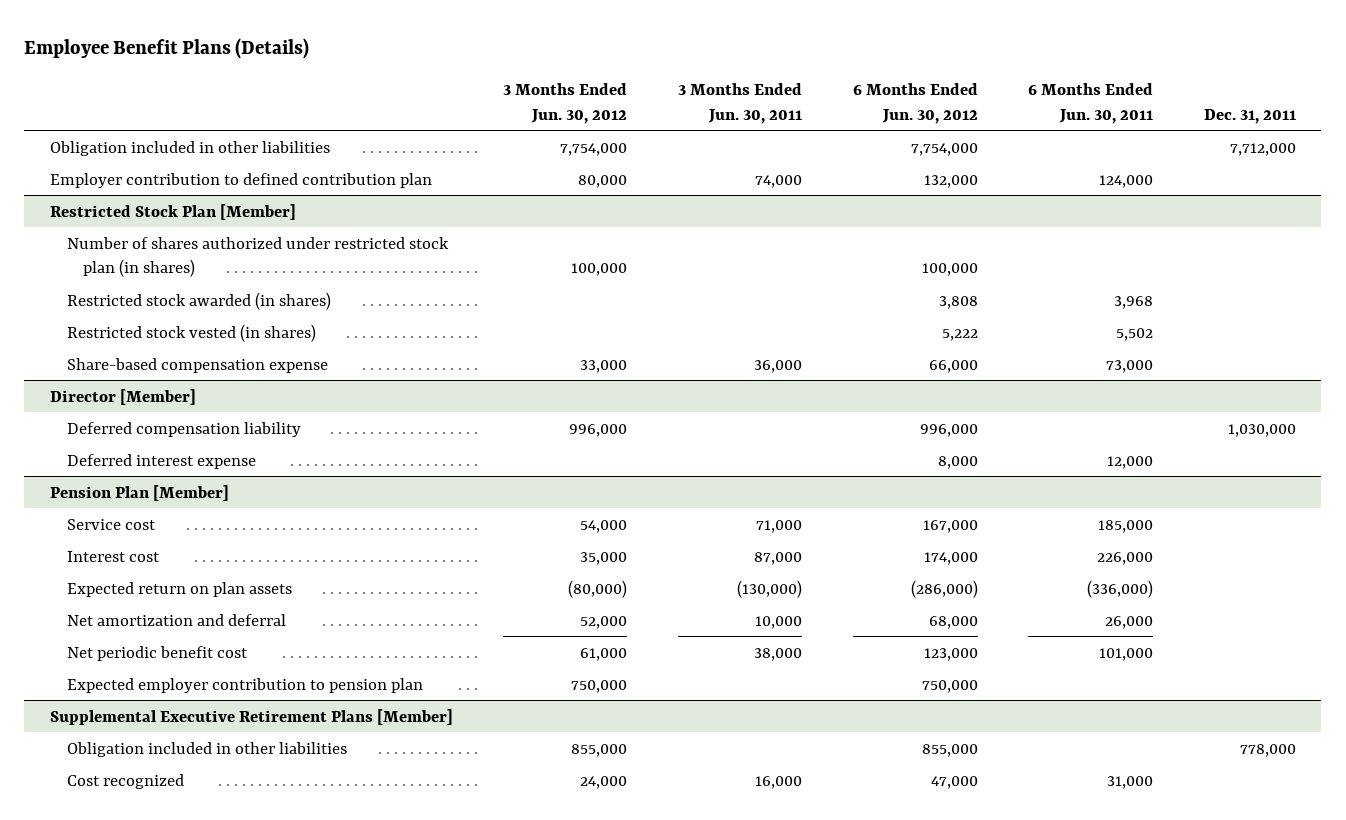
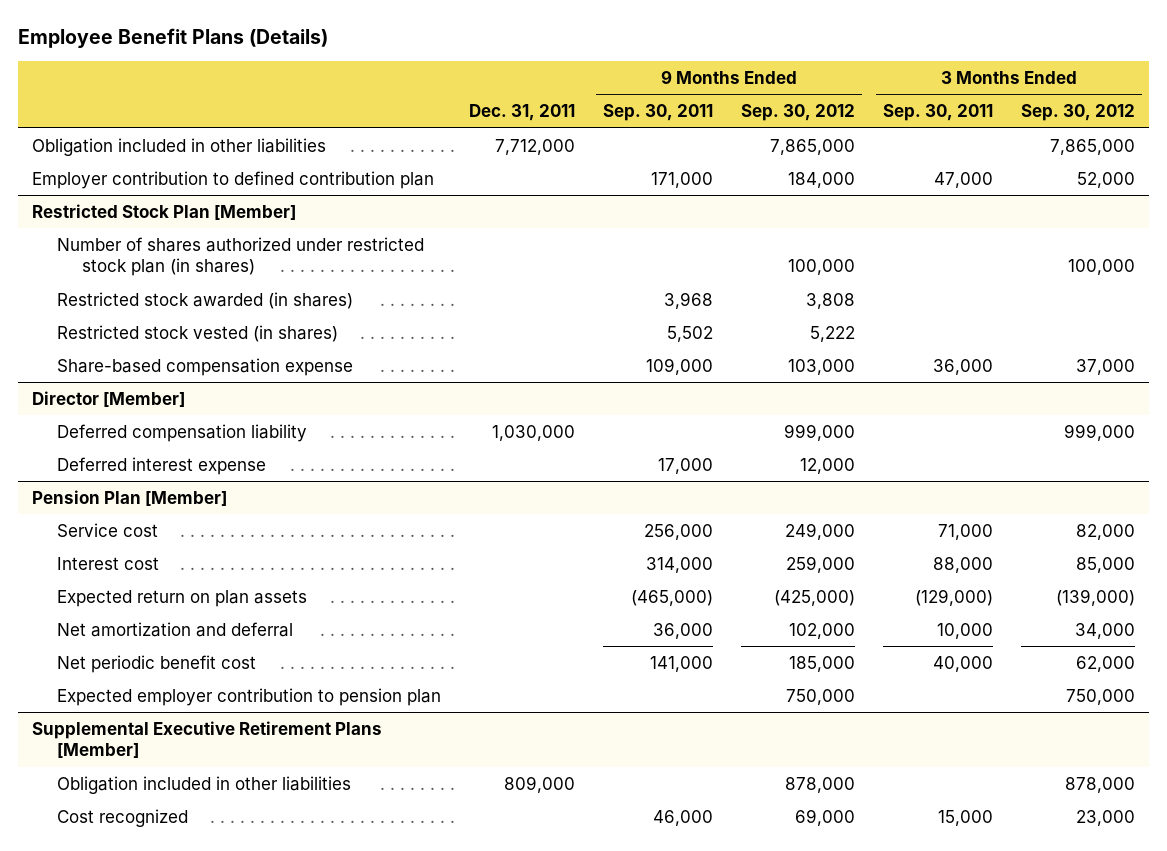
- | 3 Months Ended Jun. 30, 2012 | 3 Months Ended Jun. 30, 2011 | 6 Months Ended Jun. 30, 2012 | 6 Months Ended Jun. 30, 2011 | Dec. 31, 2011
+ | Dec. 31, 2011 | 9 Months Ended Sep. 30, 2011 | 9 Months Ended Sep. 30, 2012 | 3 Months Ended Sep. 30, 2011 | 3 Months Ended Sep. 30, 2012
@ Supplemental Executive Retirement Plans [Member]
- Obligation included in other liabilities | 855,000 | | 855,000 | | 778,000
+ Obligation included in other liabilities | 809,000 | | 878,000 | | 878,000

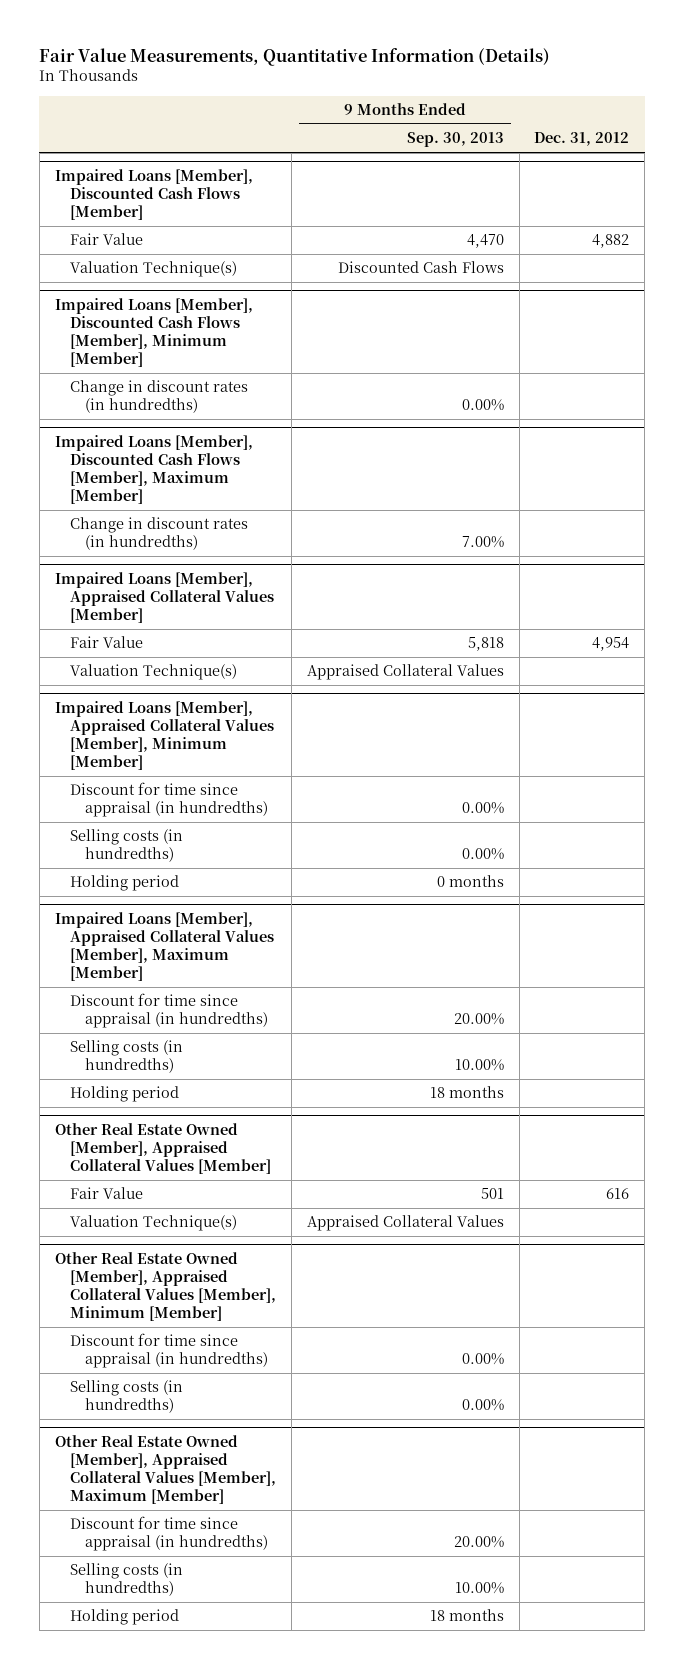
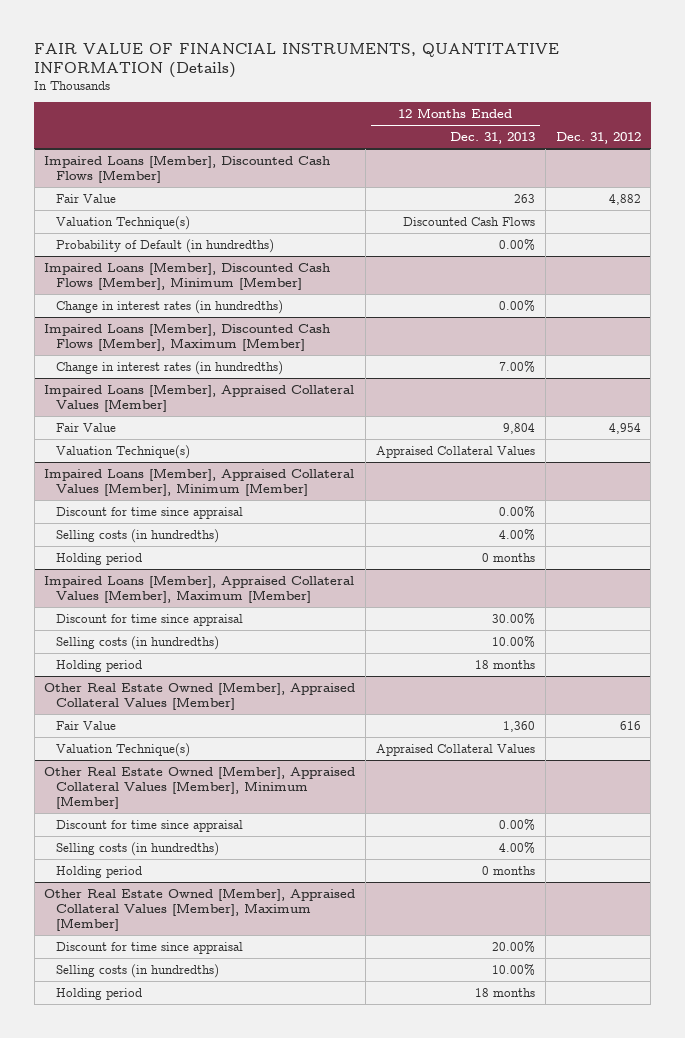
- Fair Value Measurements, Quantitative Information (Details)
+ FAIR VALUE OF FINANCIAL INSTRUMENTS, QUANTITATIVE INFORMATION (Details)
- | 9 Months Ended Sep. 30, 2013 | Dec. 31, 2012
+ | 12 Months Ended Dec. 31, 2013 | Dec. 31, 2012
@ Impaired Loans [Member], Discounted Cash Flows [Member]
+ Probability of Default (in hundredths) | 0.00% |
@ Impaired Loans [Member], Discounted Cash Flows [Member], Minimum [Member]
- Change in discount rates (in hundredths) | 0.00% |
+ Change in interest rates (in hundredths) | 0.00% |
@ Impaired Loans [Member], Discounted Cash Flows [Member], Maximum [Member]
- Change in discount rates (in hundredths) | 7.00% |
+ Change in interest rates (in hundredths) | 7.00% |
@ Impaired Loans [Member], Appraised Collateral Values [Member], Minimum [Member]
- Discount for time since appraisal (in hundredths) | 0.00% |
+ Discount for time since appraisal | 0.00% |
@ Impaired Loans [Member], Appraised Collateral Values [Member], Maximum [Member]
- Discount for time since appraisal (in hundredths) | 20.00% |
+ Discount for time since appraisal | 30.00% |
@ Other Real Estate Owned [Member], Appraised Collateral Values [Member], Minimum [Member]
- Discount for time since appraisal (in hundredths) | 0.00% |
+ Discount for time since appraisal | 0.00% |
+ Holding period | 0 months |
@ Other Real Estate Owned [Member], Appraised Collateral Values [Member], Maximum [Member]
- Discount for time since appraisal (in hundredths) | 20.00% |
+ Discount for time since appraisal | 20.00% |

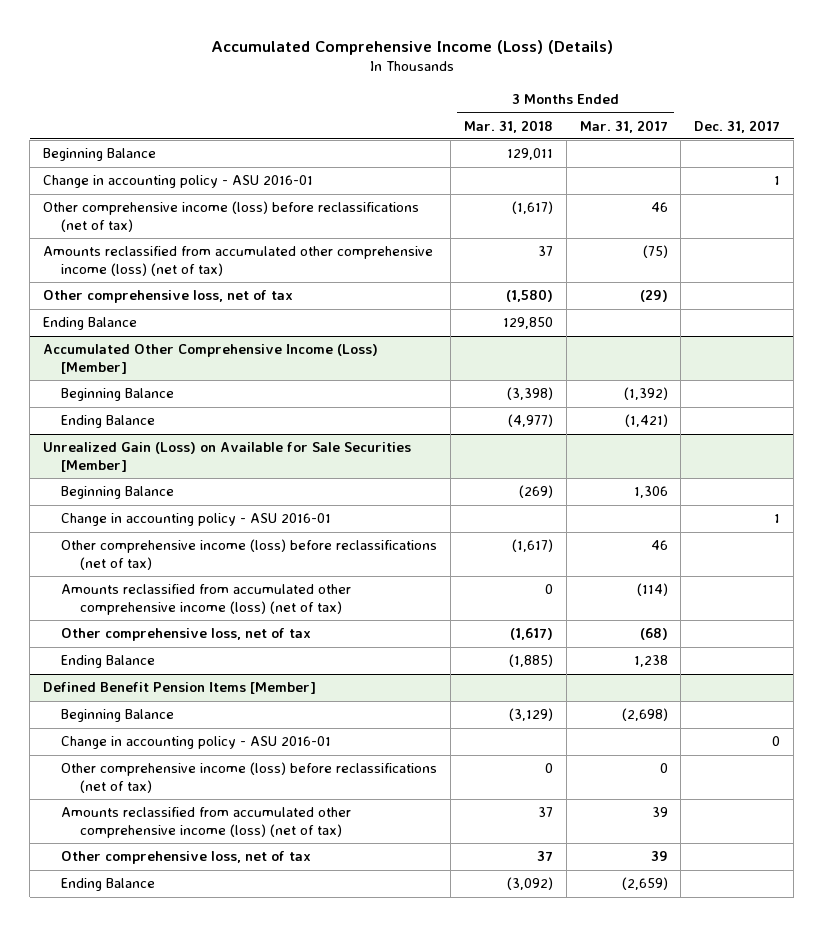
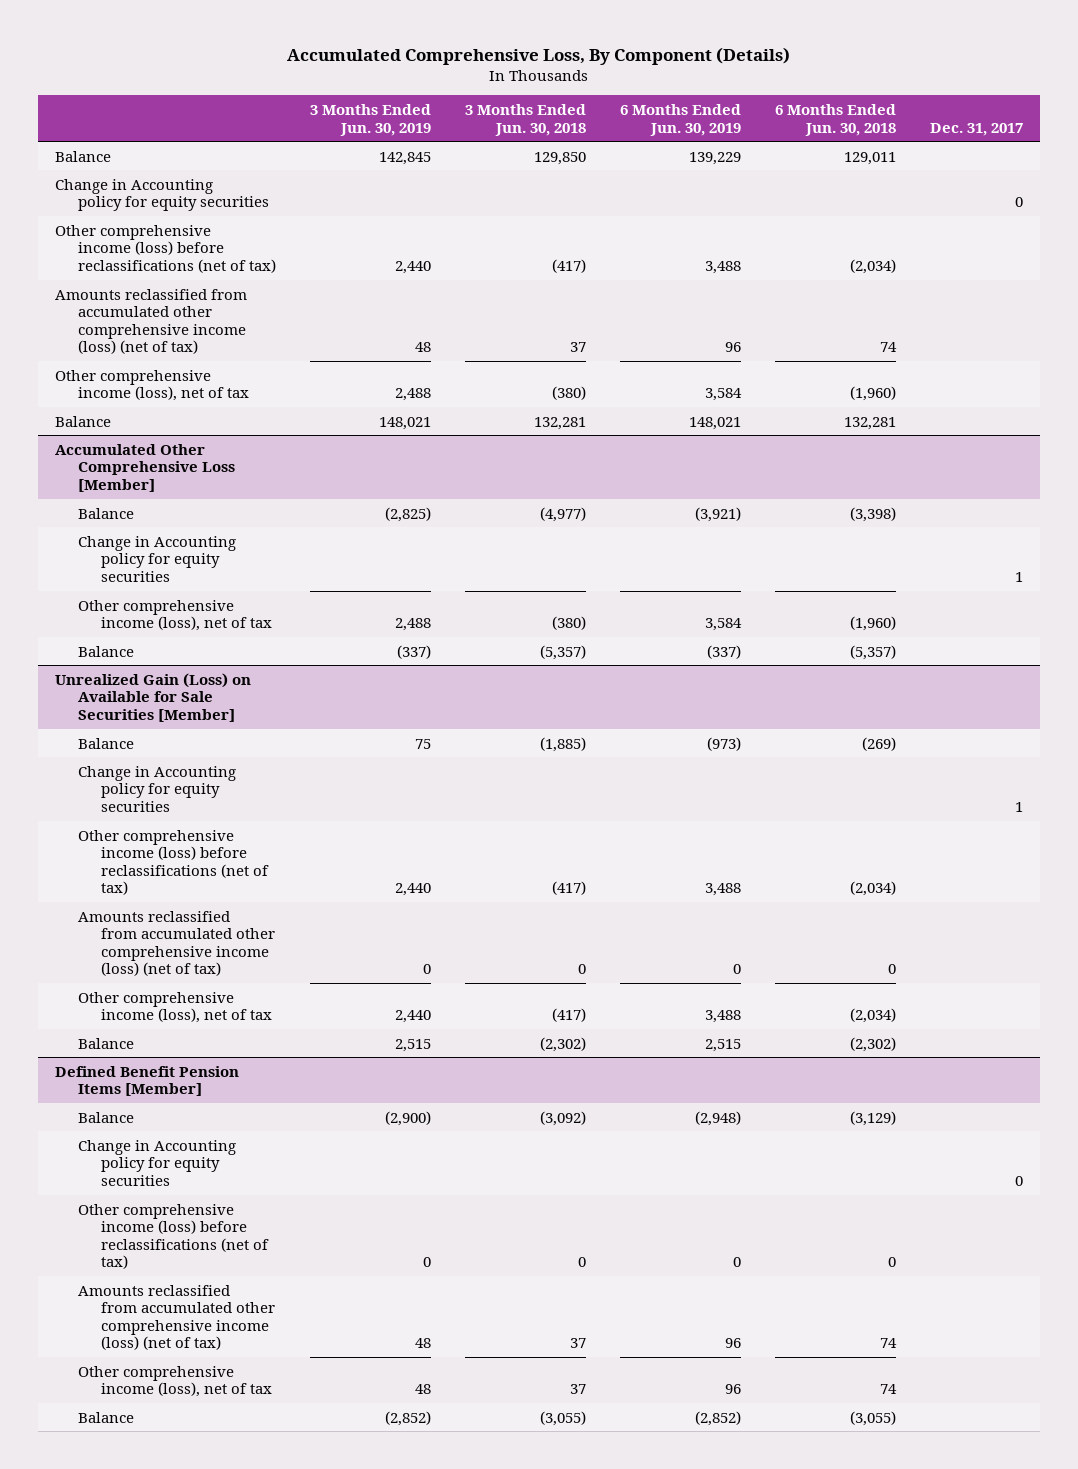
- Accumulated Comprehensive Income (Loss) (Details)
+ Accumulated Comprehensive Loss, By Component (Details)
- | 3 Months Ended Mar. 31, 2018 | 3 Months Ended Mar. 31, 2017 | Dec. 31, 2017
+ | 3 Months Ended Jun. 30, 2019 | 3 Months Ended Jun. 30, 2018 | 6 Months Ended Jun. 30, 2019 | 6 Months Ended Jun. 30, 2018 | Dec. 31, 2017
- Beginning Balance | 129,011 | |
- Change in accounting policy - ASU 2016-01 | | | 1
+ Balance | 142,845 | 129,850 | 139,229 | 129,011 |
+ Change in Accounting policy for equity securities | | | | | 0
- Other comprehensive loss, net of tax | (1,580) | (29) |
- Ending Balance | 129,850 | |
- Accumulated Other Comprehensive Income (Loss) [Member]
- Beginning Balance | (3,398) | (1,392) |
- Ending Balance | (4,977) | (1,421) |
+ Other comprehensive income (loss), net of tax | 2,488 | (380) | 3,584 | (1,960) |
+ Balance | 148,021 | 132,281 | 148,021 | 132,281 |
+ Accumulated Other Comprehensive Loss [Member]
+ Balance | (2,825) | (4,977) | (3,921) | (3,398) |
+ Change in Accounting policy for equity securities | | | | | 1
+ Other comprehensive income (loss), net of tax | 2,488 | (380) | 3,584 | (1,960) |
+ Balance | (337) | (5,357) | (337) | (5,357) |
@ Unrealized Gain (Loss) on Available for Sale Securities [Member]
- Beginning Balance | (269) | 1,306 |
- Change in accounting policy - ASU 2016-01 | | | 1
+ Balance | 75 | (1,885) | (973) | (269) |
+ Change in Accounting policy for equity securities | | | | | 1
- Other comprehensive loss, net of tax | (1,617) | (68) |
- Ending Balance | (1,885) | 1,238 |
+ Other comprehensive income (loss), net of tax | 2,440 | (417) | 3,488 | (2,034) |
+ Balance | 2,515 | (2,302) | 2,515 | (2,302) |
@ Defined Benefit Pension Items [Member]
- Beginning Balance | (3,129) | (2,698) |
- Change in accounting policy - ASU 2016-01 | | | 0
+ Balance | (2,900) | (3,092) | (2,948) | (3,129) |
+ Change in Accounting policy for equity securities | | | | | 0
- Other comprehensive loss, net of tax | 37 | 39 |
- Ending Balance | (3,092) | (2,659) |
+ Other comprehensive income (loss), net of tax | 48 | 37 | 96 | 74 |
+ Balance | (2,852) | (3,055) | (2,852) | (3,055) |

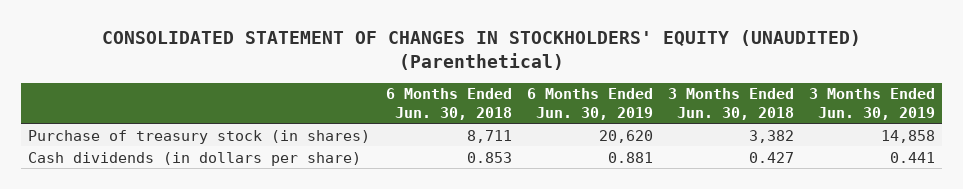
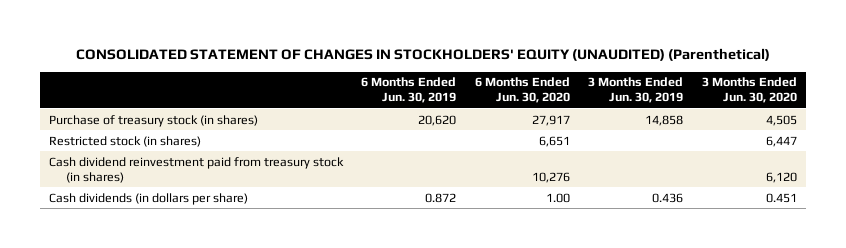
- | 6 Months Ended Jun. 30, 2018 | 6 Months Ended Jun. 30, 2019 | 3 Months Ended Jun. 30, 2018 | 3 Months Ended Jun. 30, 2019
+ | 6 Months Ended Jun. 30, 2019 | 6 Months Ended Jun. 30, 2020 | 3 Months Ended Jun. 30, 2019 | 3 Months Ended Jun. 30, 2020
- Cash dividends (in dollars per share) | 0.853 | 0.881 | 0.427 | 0.441
+ Restricted stock (in shares) | | 6,651 | | 6,447
+ Cash dividend reinvestment paid from treasury stock (in shares) | | 10,276 | | 6,120
+ Cash dividends (in dollars per share) | 0.872 | 1.00 | 0.436 | 0.451

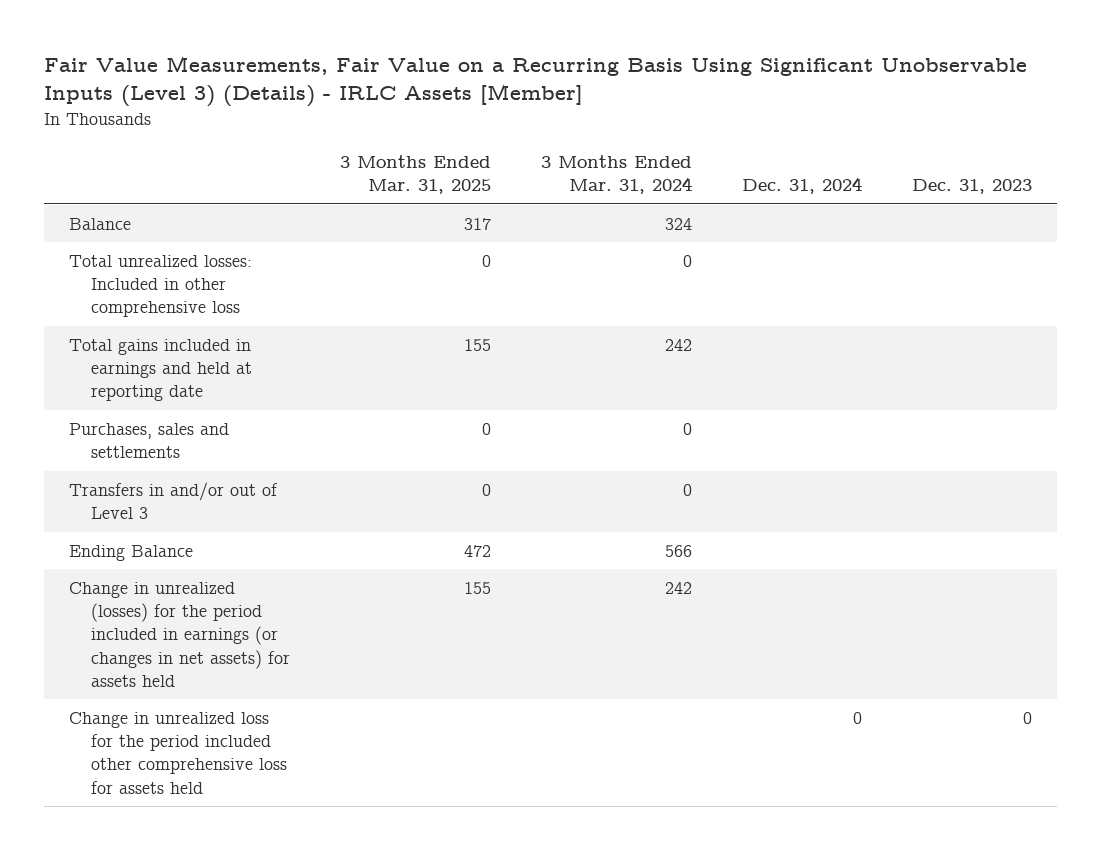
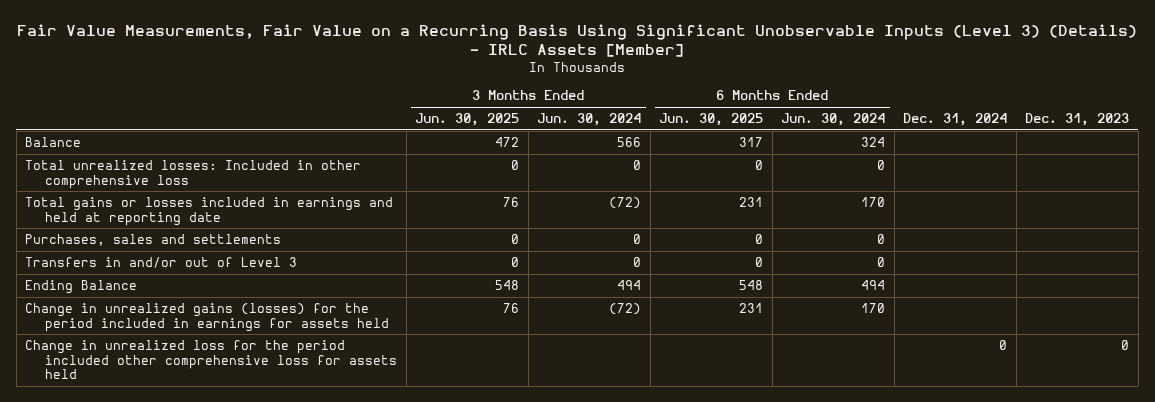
- | 3 Months Ended Mar. 31, 2025 | 3 Months Ended Mar. 31, 2024 | Dec. 31, 2024 | Dec. 31, 2023
+ | 3 Months Ended Jun. 30, 2025 | 3 Months Ended Jun. 30, 2024 | 6 Months Ended Jun. 30, 2025 | 6 Months Ended Jun. 30, 2024 | Dec. 31, 2024 | Dec. 31, 2023
- Total gains included in earnings and held at reporting date | 155 | 242 | |
+ Total gains or losses included in earnings and held at reporting date | 76 | (72) | 231 | 170 | |
- Change in unrealized (losses) for the period included in earnings (or changes in net assets) for assets held | 155 | 242 | |
+ Change in unrealized gains (losses) for the period included in earnings for assets held | 76 | (72) | 231 | 170 | |

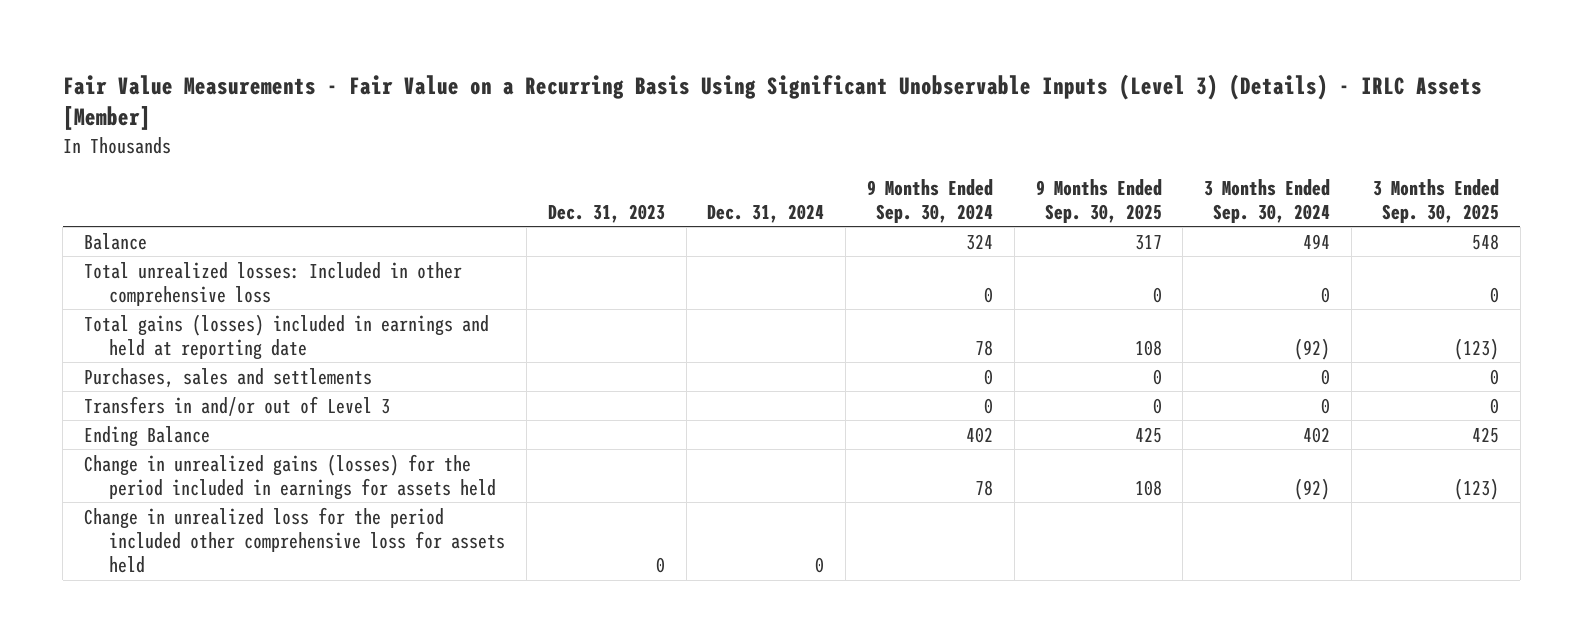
- Fair Value Measurements, Fair Value on a Recurring Basis Using Significant Unobservable Inputs (Level 3) (Details) - IRLC Assets [Member]
+ Fair Value Measurements - Fair Value on a Recurring Basis Using Significant Unobservable Inputs (Level 3) (Details) - IRLC Assets [Member]
- | 3 Months Ended Jun. 30, 2025 | 3 Months Ended Jun. 30, 2024 | 6 Months Ended Jun. 30, 2025 | 6 Months Ended Jun. 30, 2024 | Dec. 31, 2024 | Dec. 31, 2023
+ | Dec. 31, 2023 | Dec. 31, 2024 | 9 Months Ended Sep. 30, 2024 | 9 Months Ended Sep. 30, 2025 | 3 Months Ended Sep. 30, 2024 | 3 Months Ended Sep. 30, 2025
- Total gains or losses included in earnings and held at reporting date | 76 | (72) | 231 | 170 | |
+ Total gains (losses) included in earnings and held at reporting date | | | 78 | 108 | (92) | (123)

